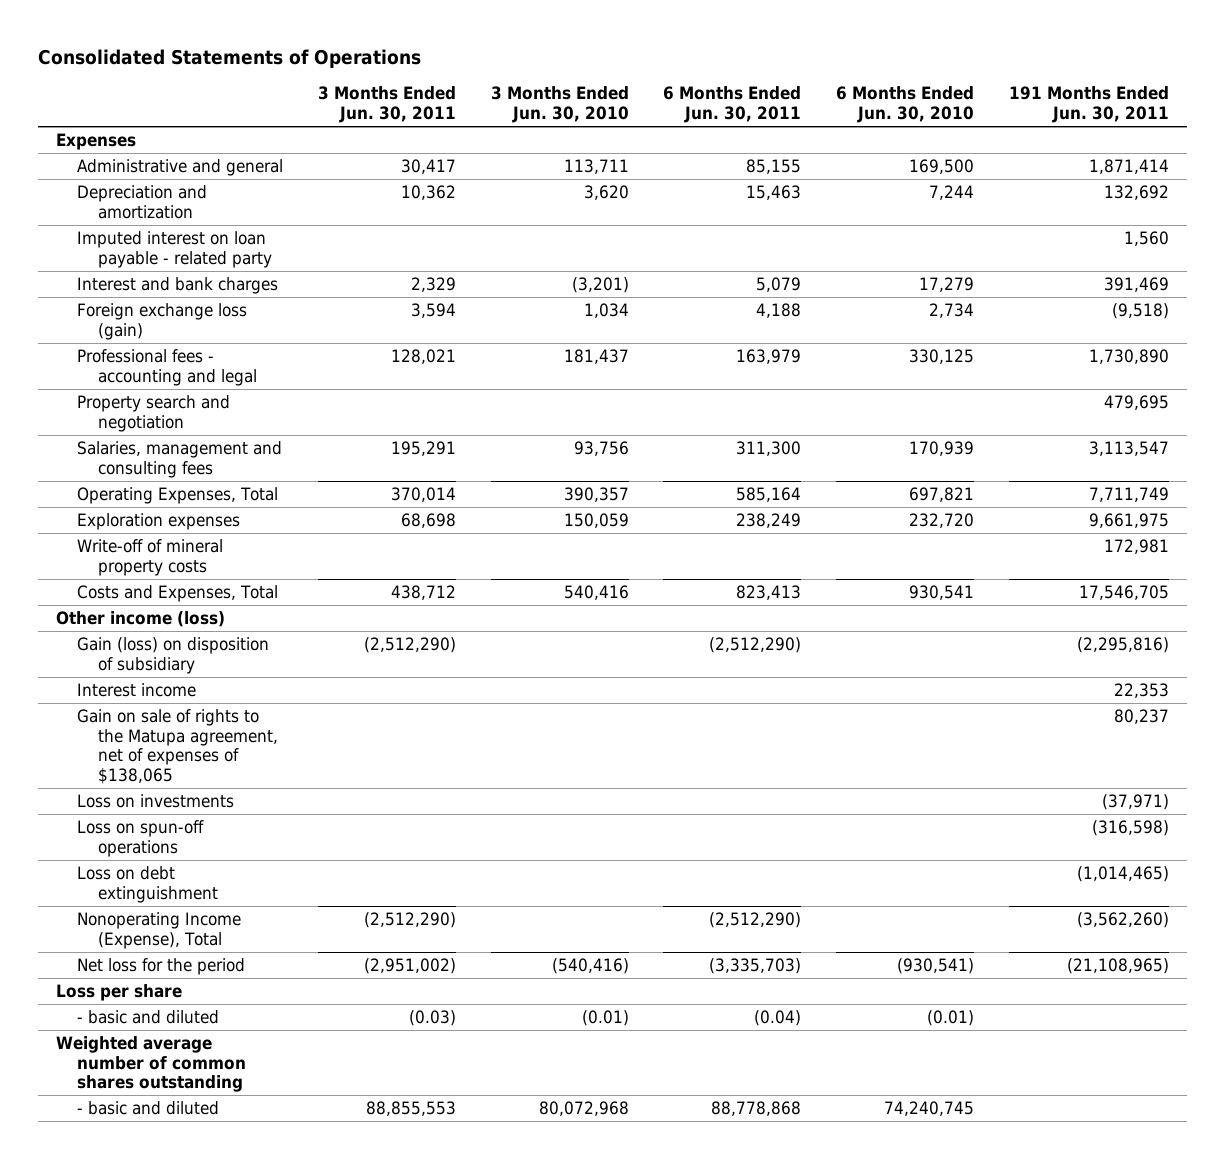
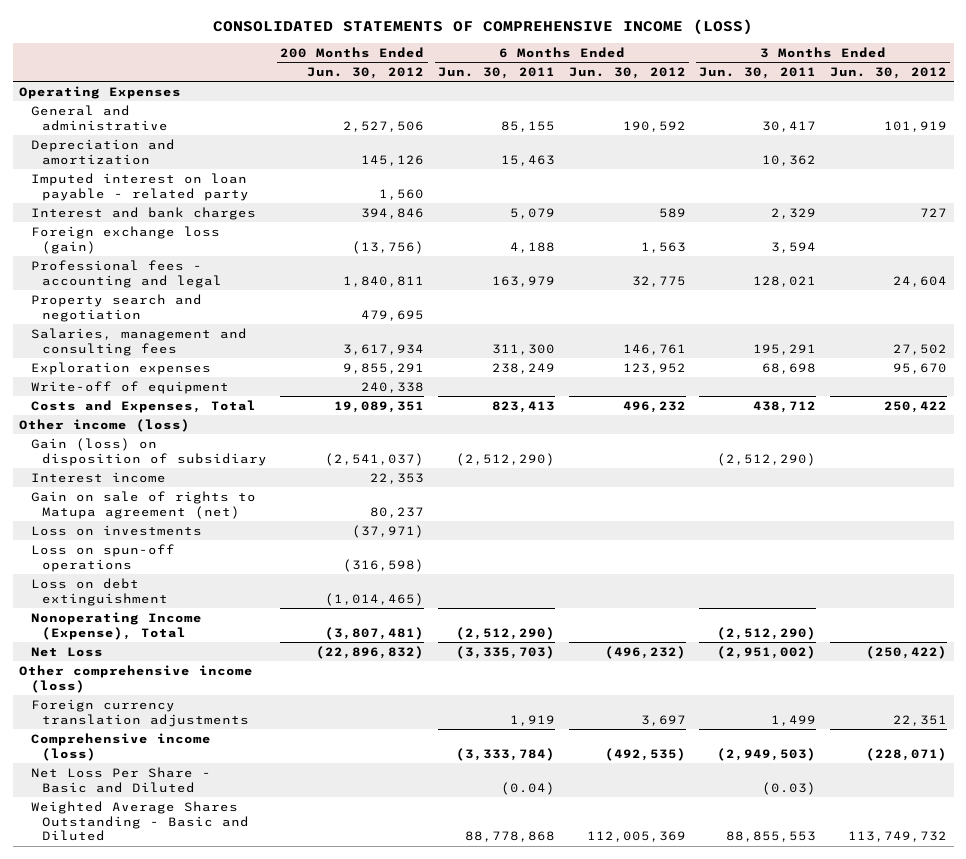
- Consolidated Statements of Operations
+ CONSOLIDATED STATEMENTS OF COMPREHENSIVE INCOME (LOSS)
- | 3 Months Ended Jun. 30, 2011 | 3 Months Ended Jun. 30, 2010 | 6 Months Ended Jun. 30, 2011 | 6 Months Ended Jun. 30, 2010 | 191 Months Ended Jun. 30, 2011
+ | 200 Months Ended Jun. 30, 2012 | 6 Months Ended Jun. 30, 2011 | 6 Months Ended Jun. 30, 2012 | 3 Months Ended Jun. 30, 2011 | 3 Months Ended Jun. 30, 2012
- Expenses
- Administrative and general | 30,417 | 113,711 | 85,155 | 169,500 | 1,871,414
+ Operating Expenses
+ General and administrative | 2,527,506 | 85,155 | 190,592 | 30,417 | 101,919
- Operating Expenses, Total | 370,014 | 390,357 | 585,164 | 697,821 | 7,711,749
- Write-off of mineral property costs | | | | | 172,981
+ Write-off of equipment | 240,338 | | | |
- Gain on sale of rights to the Matupa agreement, net of expenses of $138,065 | | | | | 80,237
+ Gain on sale of rights to Matupa agreement (net) | 80,237 | | | |
- Net loss for the period | (2,951,002) | (540,416) | (3,335,703) | (930,541) | (21,108,965)
- Loss per share
- - basic and diluted | (0.03) | (0.01) | (0.04) | (0.01) |
- Weighted average number of common shares outstanding
- - basic and diluted | 88,855,553 | 80,072,968 | 88,778,868 | 74,240,745 |
+ Net Loss | (22,896,832) | (3,335,703) | (496,232) | (2,951,002) | (250,422)
+ Other comprehensive income (loss)
+ Foreign currency translation adjustments | | 1,919 | 3,697 | 1,499 | 22,351
+ Comprehensive income (loss) | | (3,333,784) | (492,535) | (2,949,503) | (228,071)
+ Net Loss Per Share - Basic and Diluted | | (0.04) | | (0.03) |
+ Weighted Average Shares Outstanding - Basic and Diluted | | 88,778,868 | 112,005,369 | 88,855,553 | 113,749,732

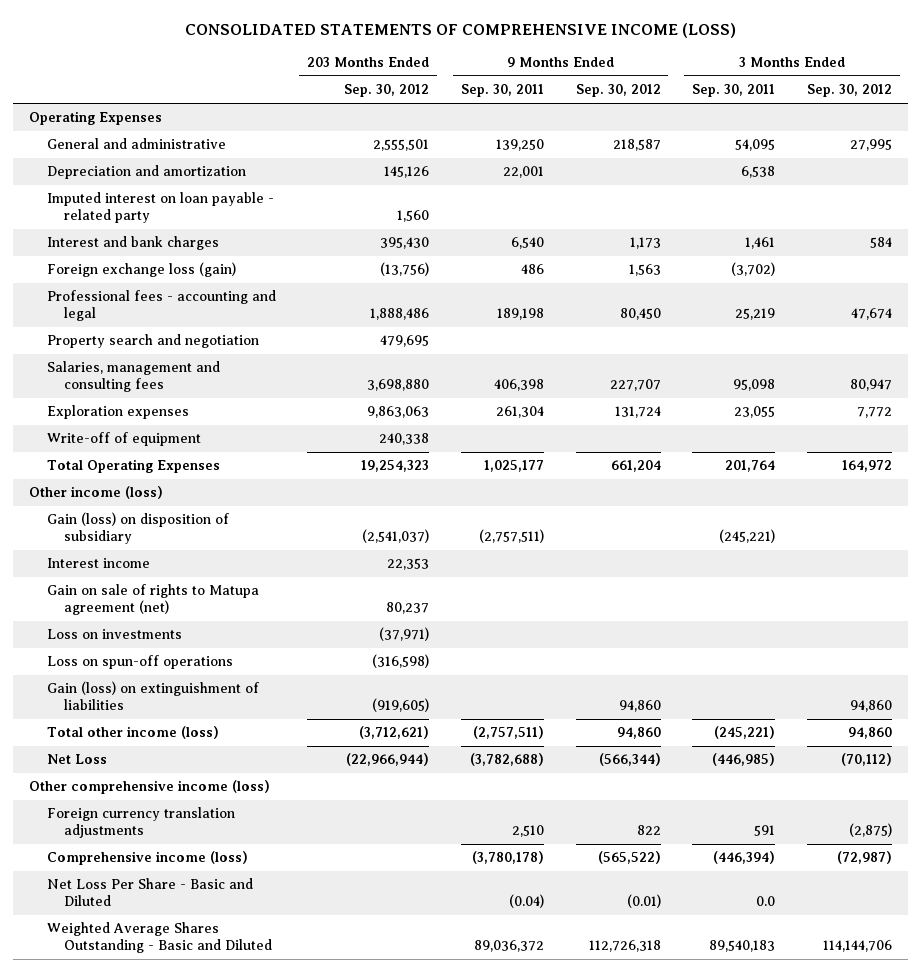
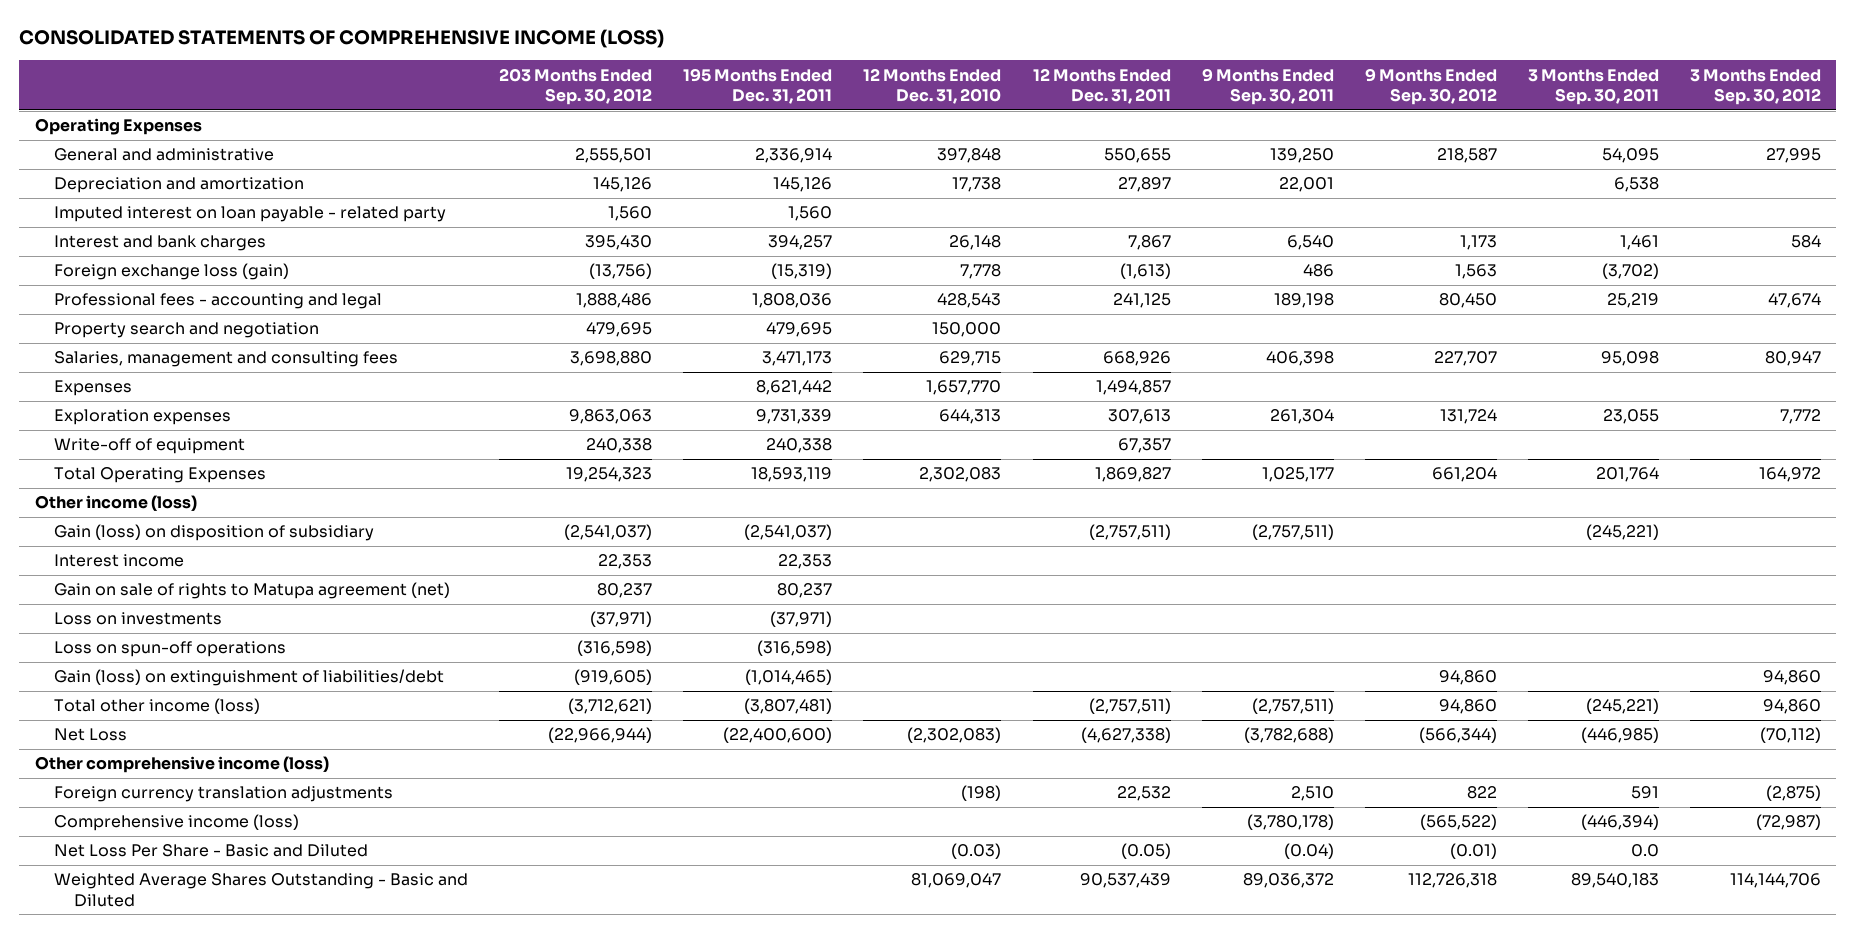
- | 203 Months Ended Sep. 30, 2012 | 9 Months Ended Sep. 30, 2011 | 9 Months Ended Sep. 30, 2012 | 3 Months Ended Sep. 30, 2011 | 3 Months Ended Sep. 30, 2012
+ | 203 Months Ended Sep. 30, 2012 | 195 Months Ended Dec. 31, 2011 | 12 Months Ended Dec. 31, 2010 | 12 Months Ended Dec. 31, 2011 | 9 Months Ended Sep. 30, 2011 | 9 Months Ended Sep. 30, 2012 | 3 Months Ended Sep. 30, 2011 | 3 Months Ended Sep. 30, 2012
+ Expenses | | 8,621,442 | 1,657,770 | 1,494,857 | | | |
- Gain (loss) on extinguishment of liabilities | (919,605) | | 94,860 | | 94,860
+ Gain (loss) on extinguishment of liabilities/debt | (919,605) | (1,014,465) | | | | 94,860 | | 94,860

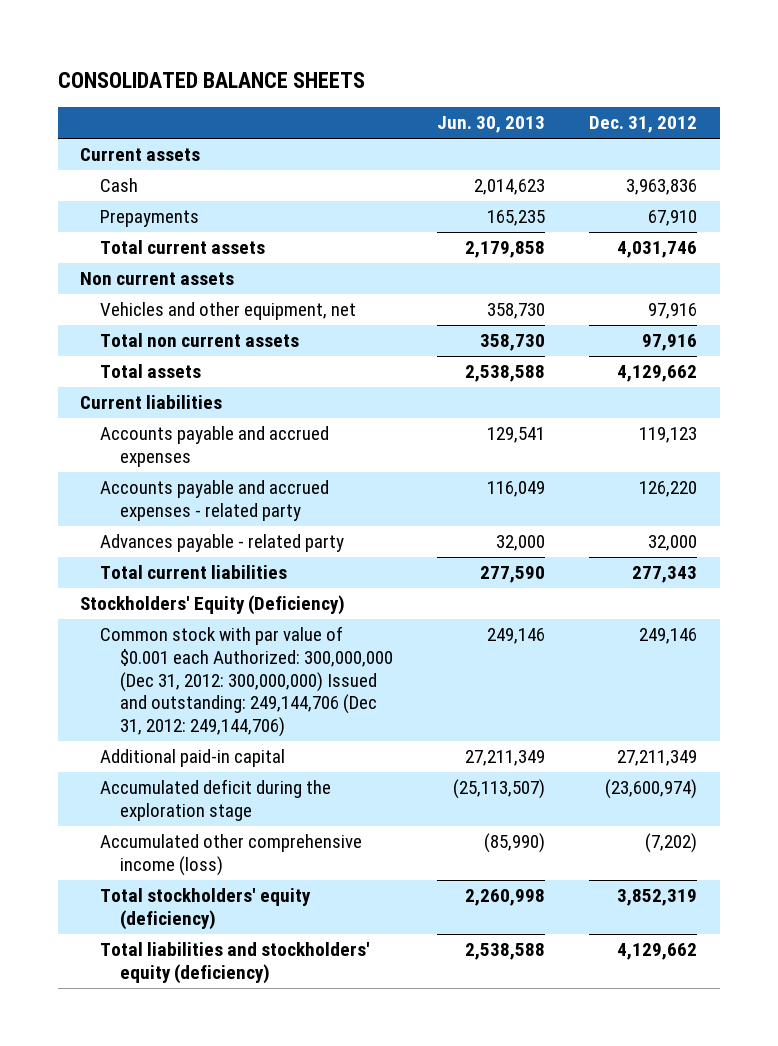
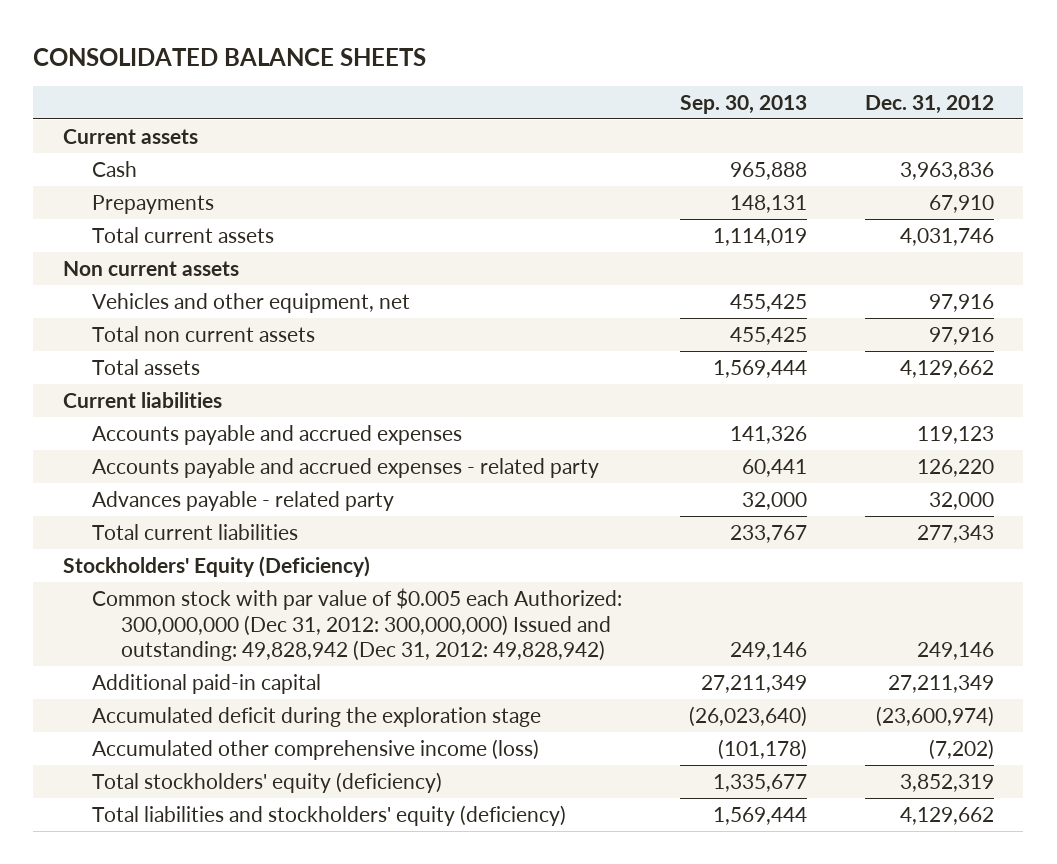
- | Jun. 30, 2013 | Dec. 31, 2012
+ | Sep. 30, 2013 | Dec. 31, 2012
- Common stock with par value of $0.001 each Authorized: 300,000,000 (Dec 31, 2012: 300,000,000) Issued and outstanding: 249,144,706 (Dec 31, 2012: 249,144,706) | 249,146 | 249,146
+ Common stock with par value of $0.005 each Authorized: 300,000,000 (Dec 31, 2012: 300,000,000) Issued and outstanding: 49,828,942 (Dec 31, 2012: 49,828,942) | 249,146 | 249,146

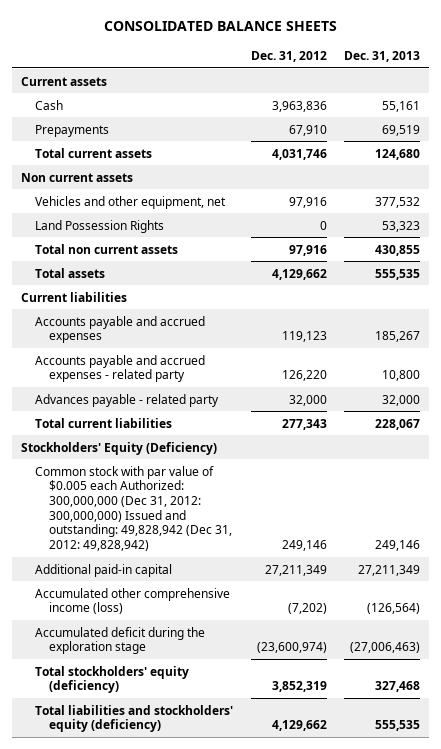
- | Sep. 30, 2013 | Dec. 31, 2012
+ | Dec. 31, 2012 | Dec. 31, 2013
+ Land Possession Rights | 0 | 53,323
moved down: Accumulated deficit during the exploration stage | (23,600,974) | (27,006,463)

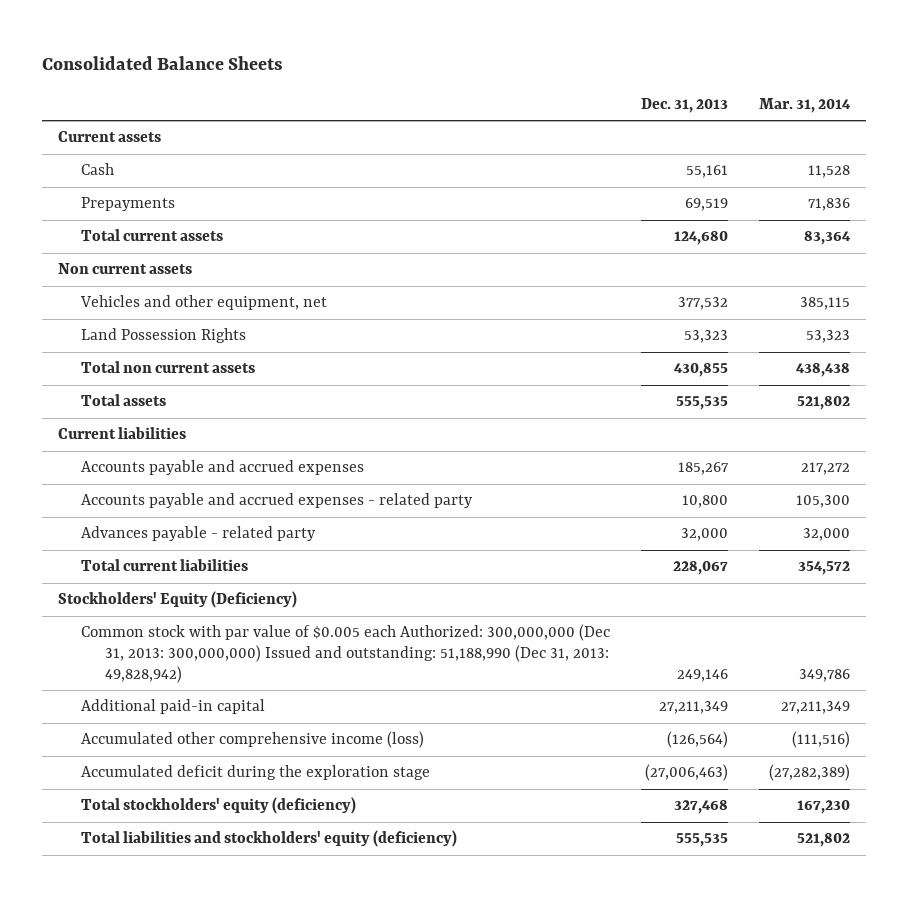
- CONSOLIDATED BALANCE SHEETS
+ Consolidated Balance Sheets
- | Dec. 31, 2012 | Dec. 31, 2013
+ | Dec. 31, 2013 | Mar. 31, 2014
- Common stock with par value of $0.005 each Authorized: 300,000,000 (Dec 31, 2012: 300,000,000) Issued and outstanding: 49,828,942 (Dec 31, 2012: 49,828,942) | 249,146 | 249,146
+ Common stock with par value of $0.005 each Authorized: 300,000,000 (Dec 31, 2013: 300,000,000) Issued and outstanding: 51,188,990 (Dec 31, 2013: 49,828,942) | 249,146 | 349,786

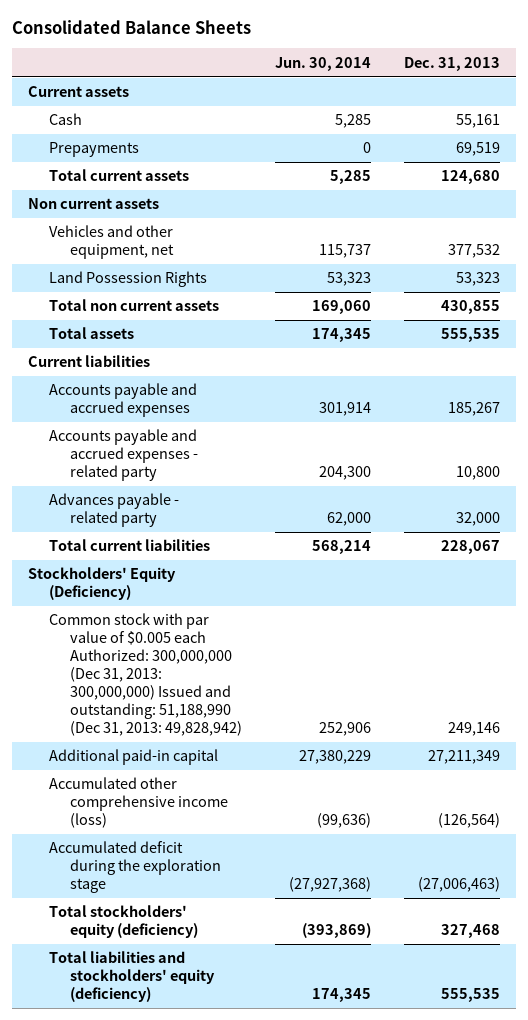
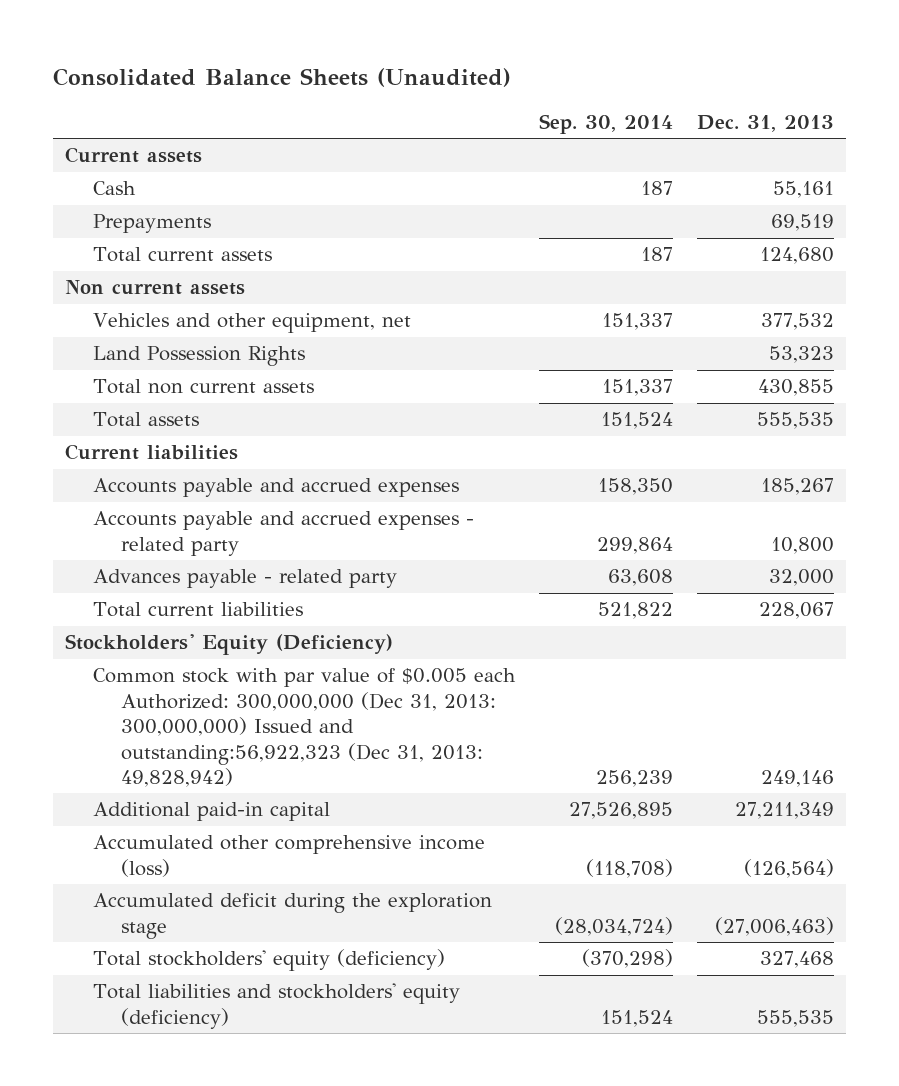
- Consolidated Balance Sheets
+ Consolidated Balance Sheets (Unaudited)
- | Jun. 30, 2014 | Dec. 31, 2013
+ | Sep. 30, 2014 | Dec. 31, 2013
- Common stock with par value of $0.005 each Authorized: 300,000,000 (Dec 31, 2013: 300,000,000) Issued and outstanding: 51,188,990 (Dec 31, 2013: 49,828,942) | 252,906 | 249,146
+ Common stock with par value of $0.005 each Authorized: 300,000,000 (Dec 31, 2013: 300,000,000) Issued and outstanding:56,922,323 (Dec 31, 2013: 49,828,942) | 256,239 | 249,146

